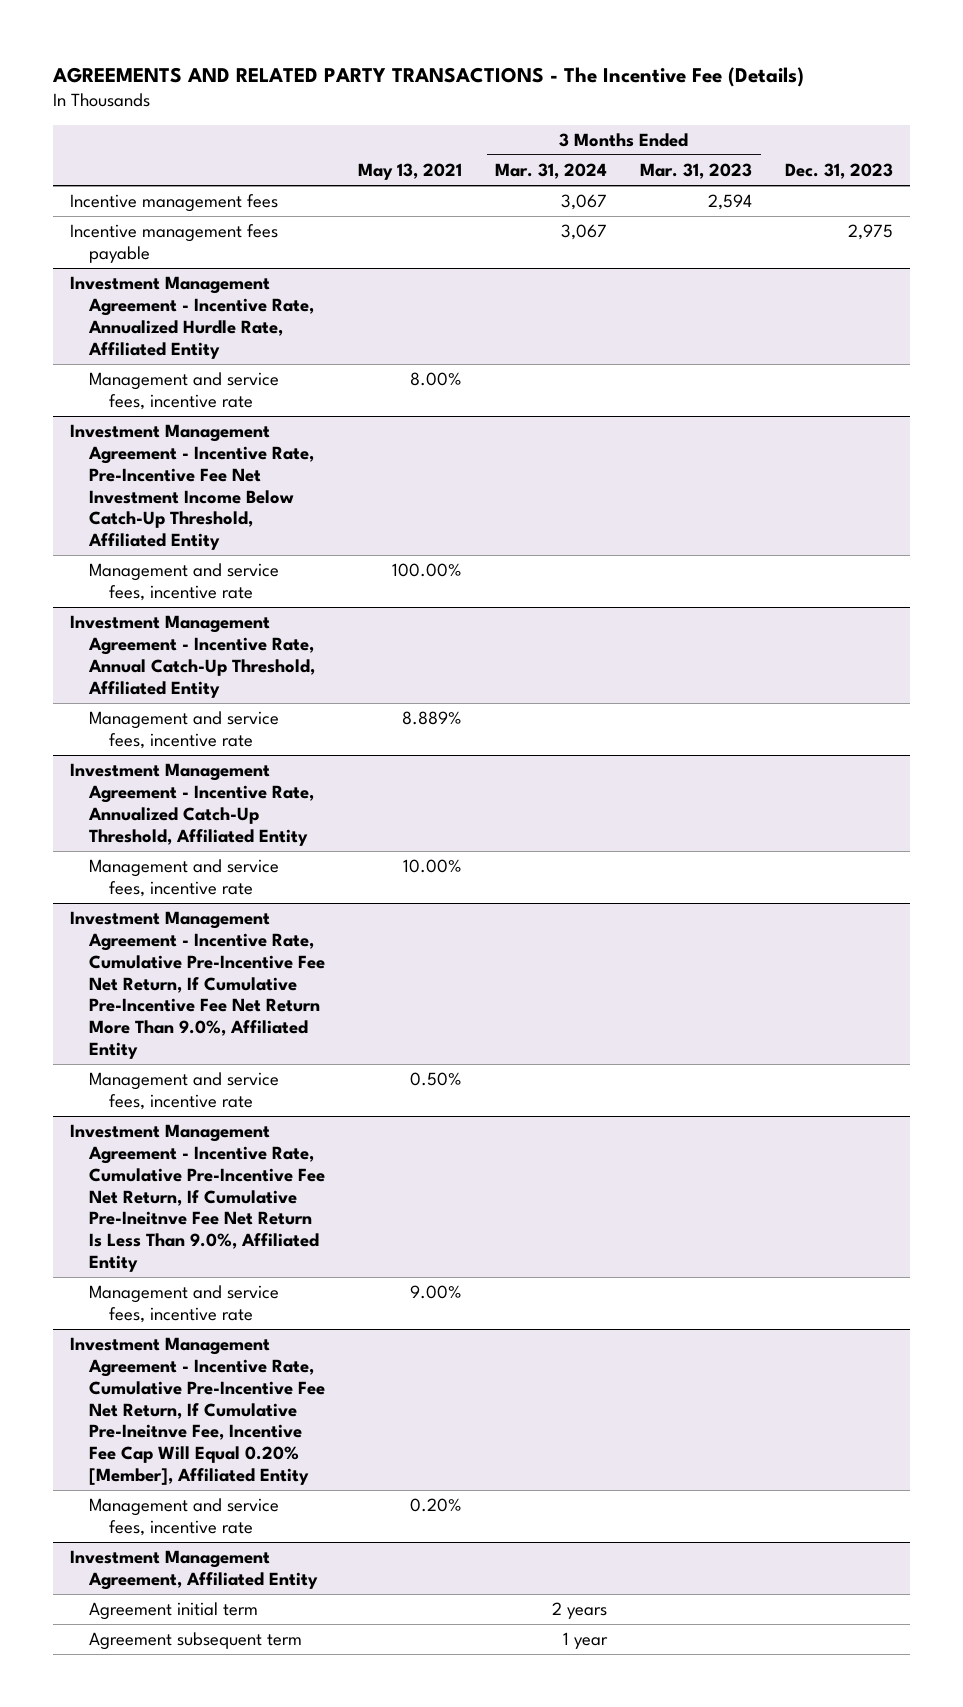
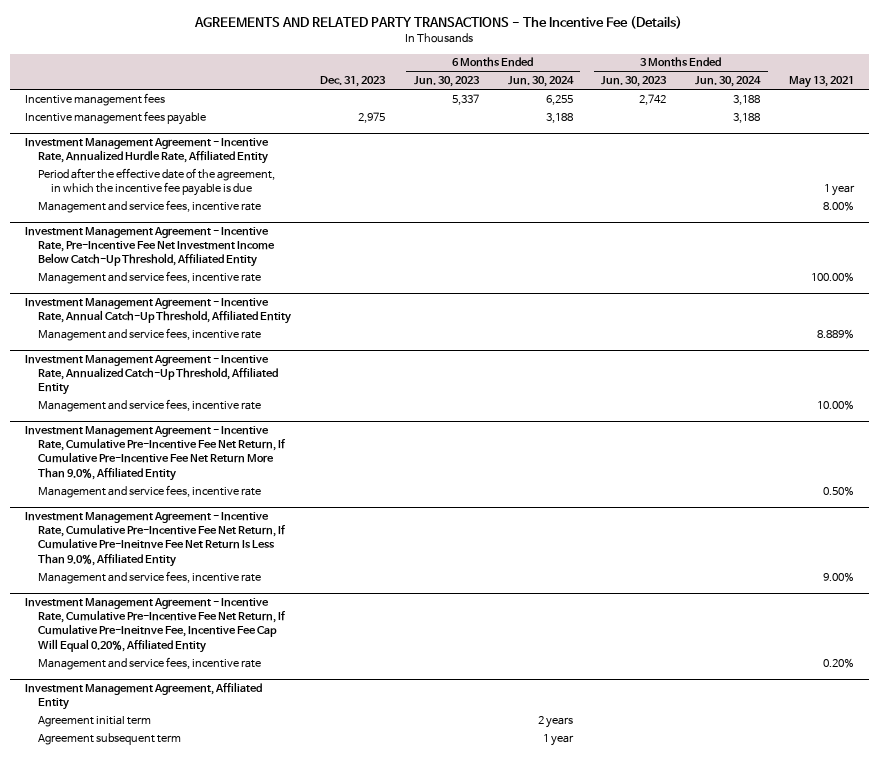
- | May 13, 2021 | 3 Months Ended Mar. 31, 2024 | 3 Months Ended Mar. 31, 2023 | Dec. 31, 2023
+ | Dec. 31, 2023 | 6 Months Ended Jun. 30, 2023 | 6 Months Ended Jun. 30, 2024 | 3 Months Ended Jun. 30, 2023 | 3 Months Ended Jun. 30, 2024 | May 13, 2021
@ Investment Management Agreement - Incentive Rate, Annualized Hurdle Rate, Affiliated Entity
+ Period after the effective date of the agreement, in which the incentive fee payable is due | | | | | | 1 year
- Investment Management Agreement - Incentive Rate, Cumulative Pre-Incentive Fee Net Return, If Cumulative Pre-Ineitnve Fee, Incentive Fee Cap Will Equal 0.20% [Member], Affiliated Entity
+ Investment Management Agreement - Incentive Rate, Cumulative Pre-Incentive Fee Net Return, If Cumulative Pre-Ineitnve Fee, Incentive Fee Cap Will Equal 0.20%, Affiliated Entity

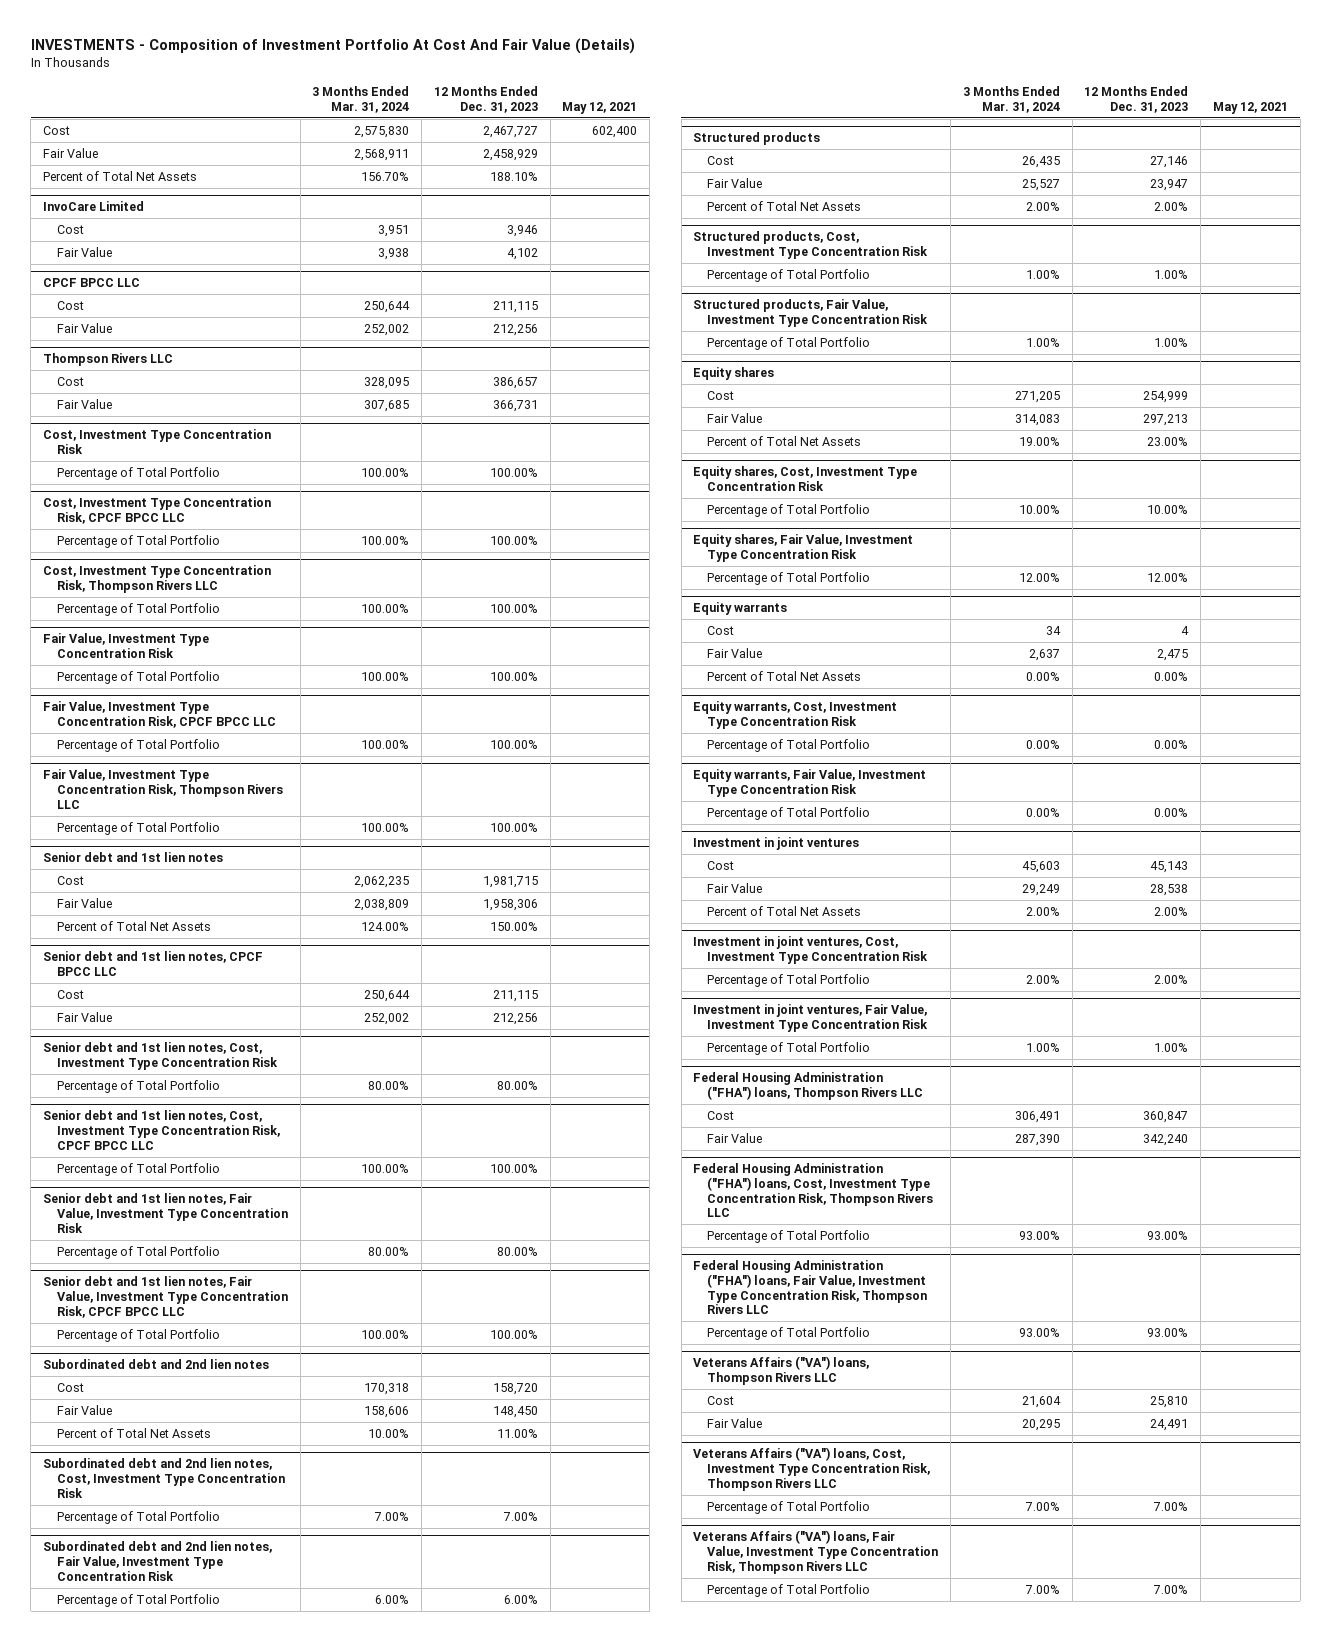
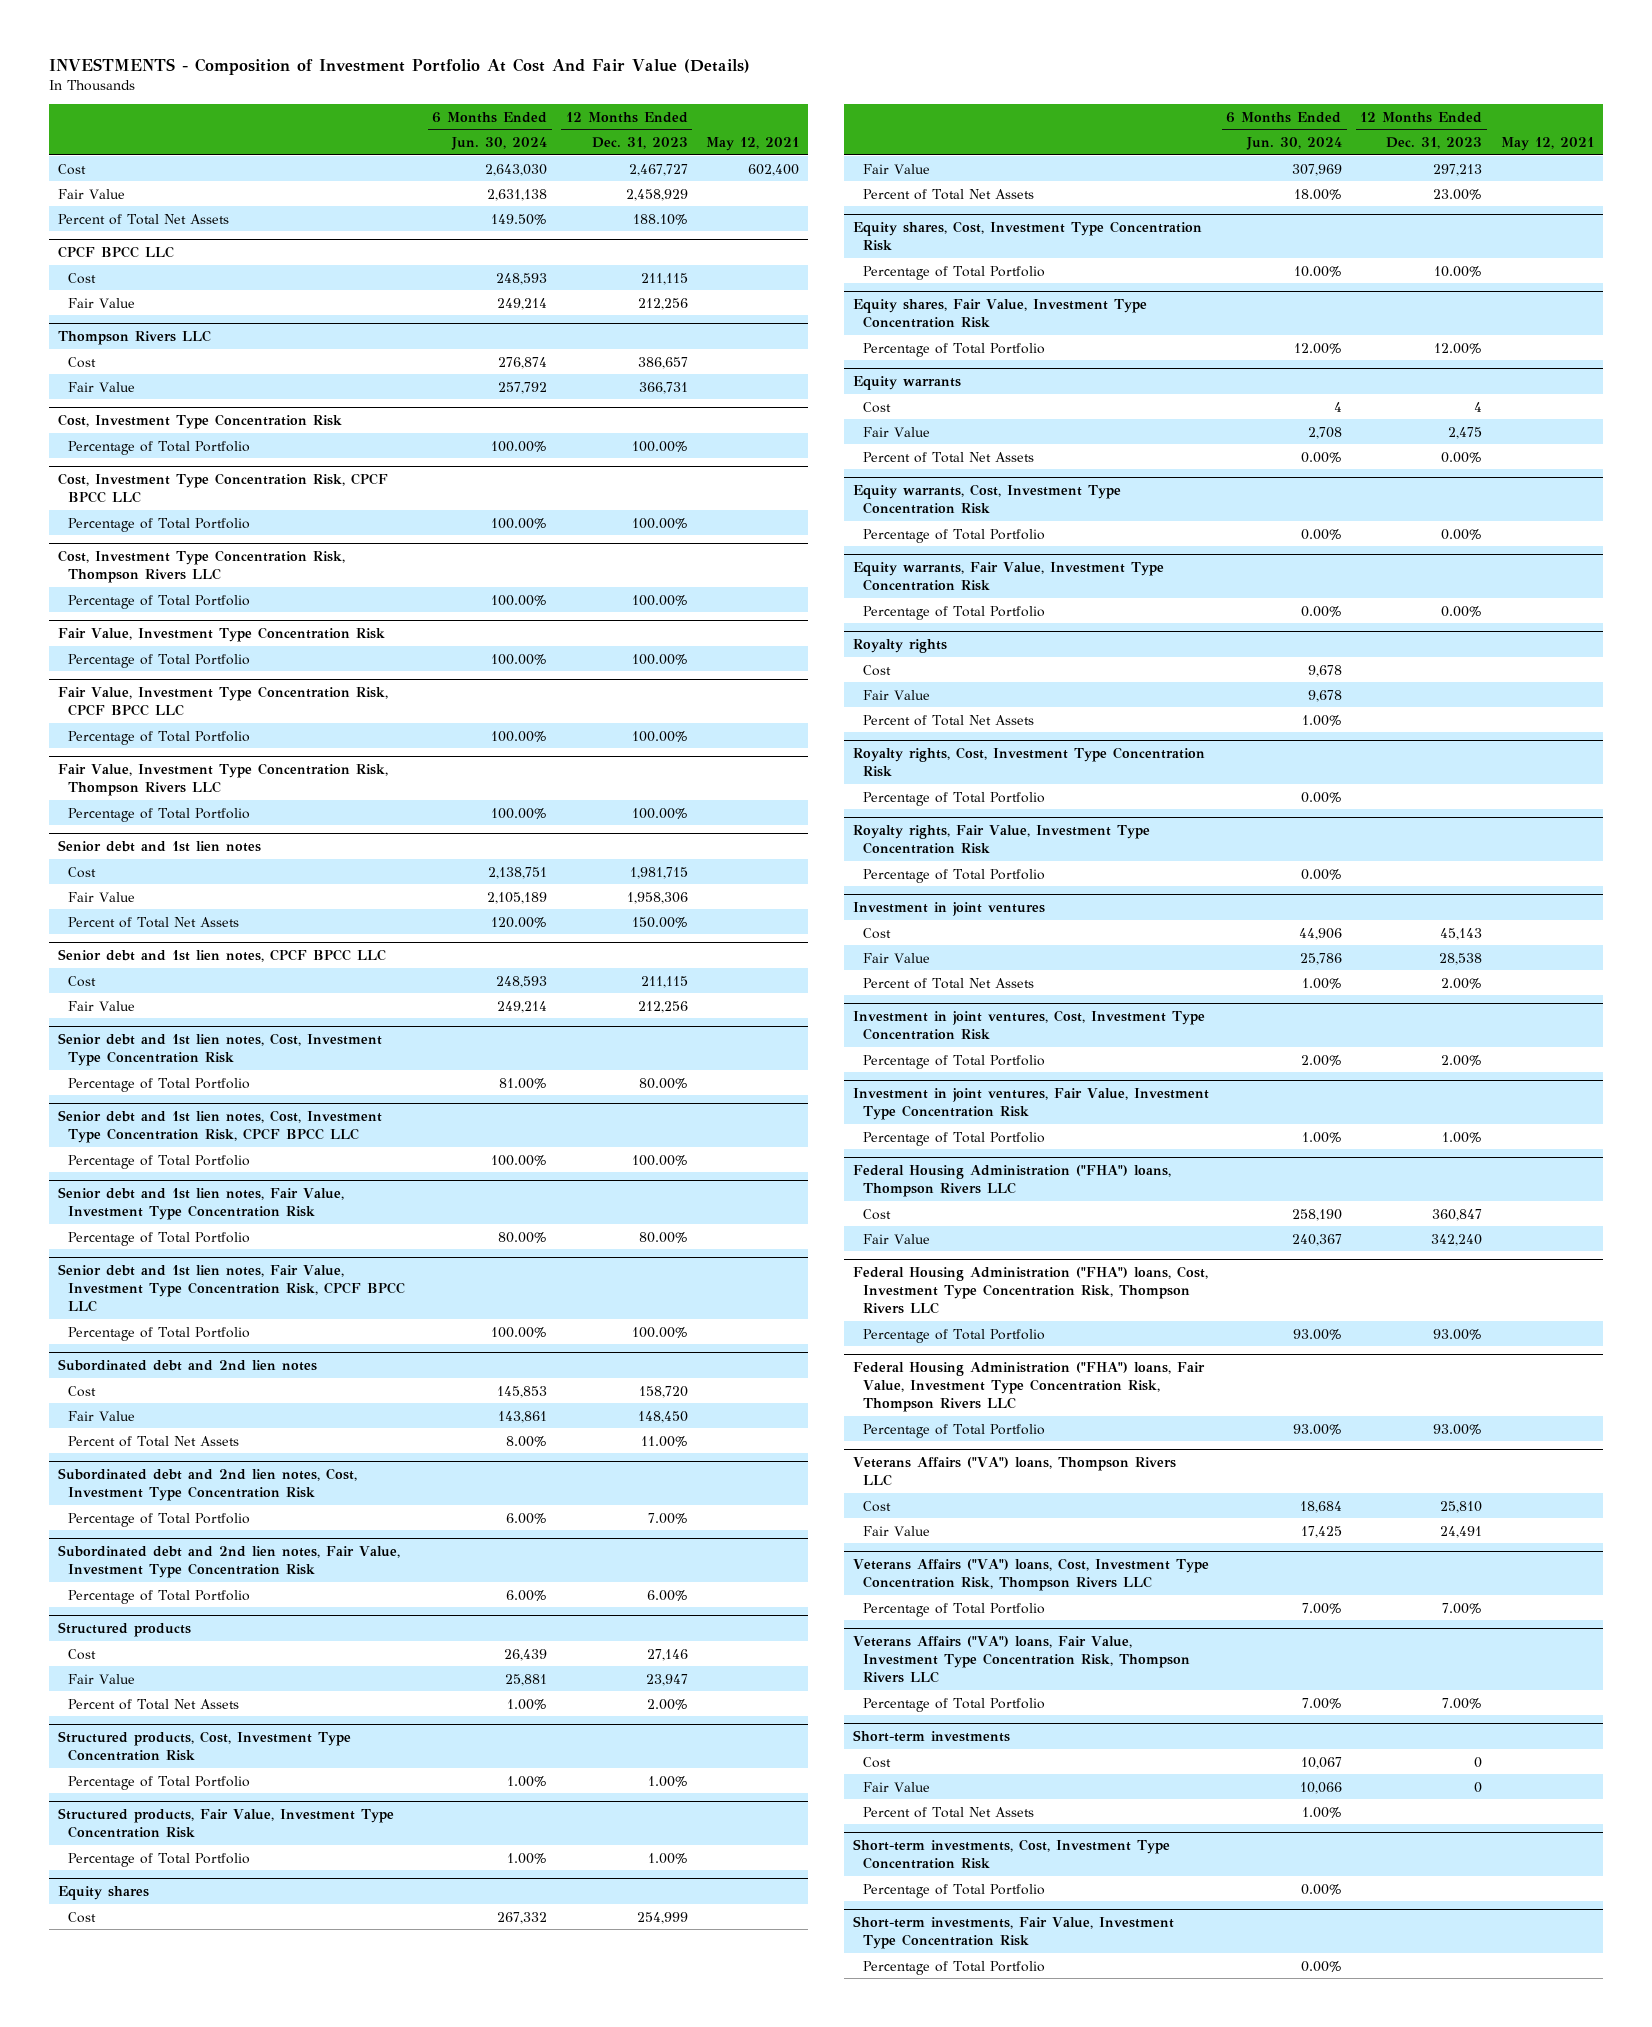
- | 3 Months Ended Mar. 31, 2024 | 12 Months Ended Dec. 31, 2023 | May 12, 2021
+ | 6 Months Ended Jun. 30, 2024 | 12 Months Ended Dec. 31, 2023 | May 12, 2021
- InvoCare Limited
- Cost | 3,951 | 3,946 |
- Fair Value | 3,938 | 4,102 |
+ Royalty rights
+ Cost | 9,678 | |
+ Fair Value | 9,678 | |
+ Percent of Total Net Assets | 1.00% | |
+ Royalty rights, Cost, Investment Type Concentration Risk
+ Percentage of Total Portfolio | 0.00% | |
+ Royalty rights, Fair Value, Investment Type Concentration Risk
+ Percentage of Total Portfolio | 0.00% | |
+ Short-term investments
+ Cost | 10,067 | 0 |
+ Fair Value | 10,066 | 0 |
+ Percent of Total Net Assets | 1.00% | |
+ Short-term investments, Cost, Investment Type Concentration Risk
+ Percentage of Total Portfolio | 0.00% | |
+ Short-term investments, Fair Value, Investment Type Concentration Risk
+ Percentage of Total Portfolio | 0.00% | |

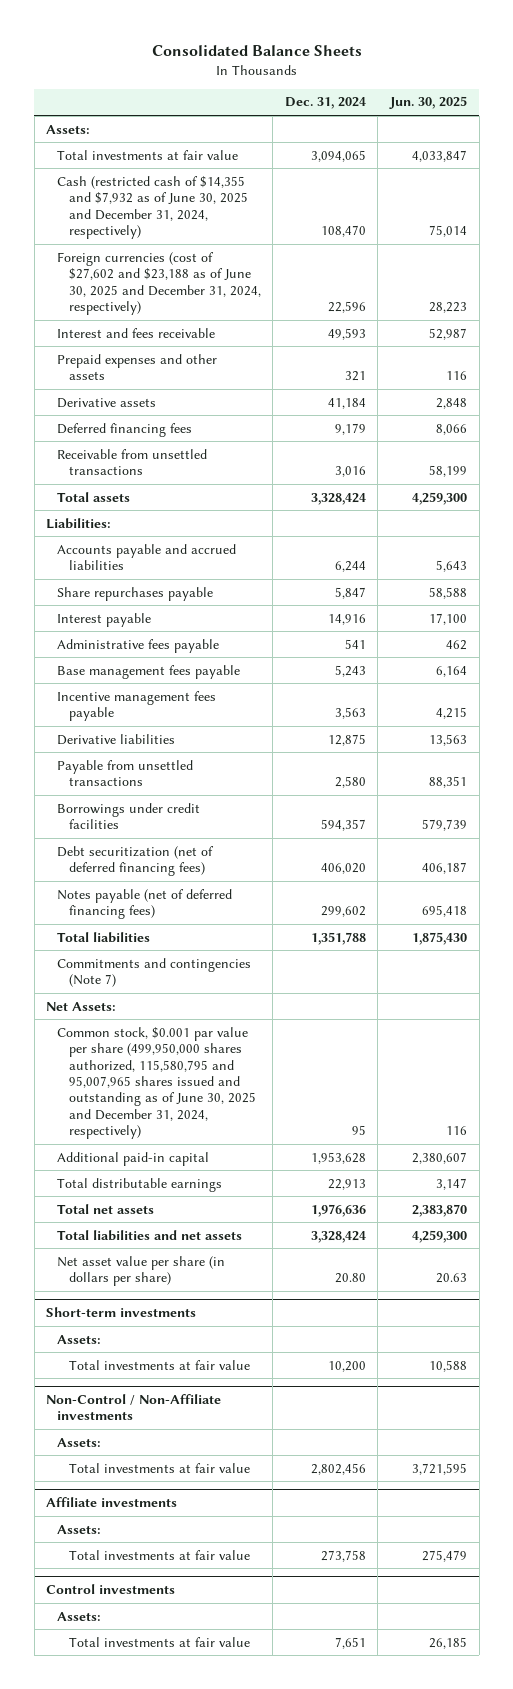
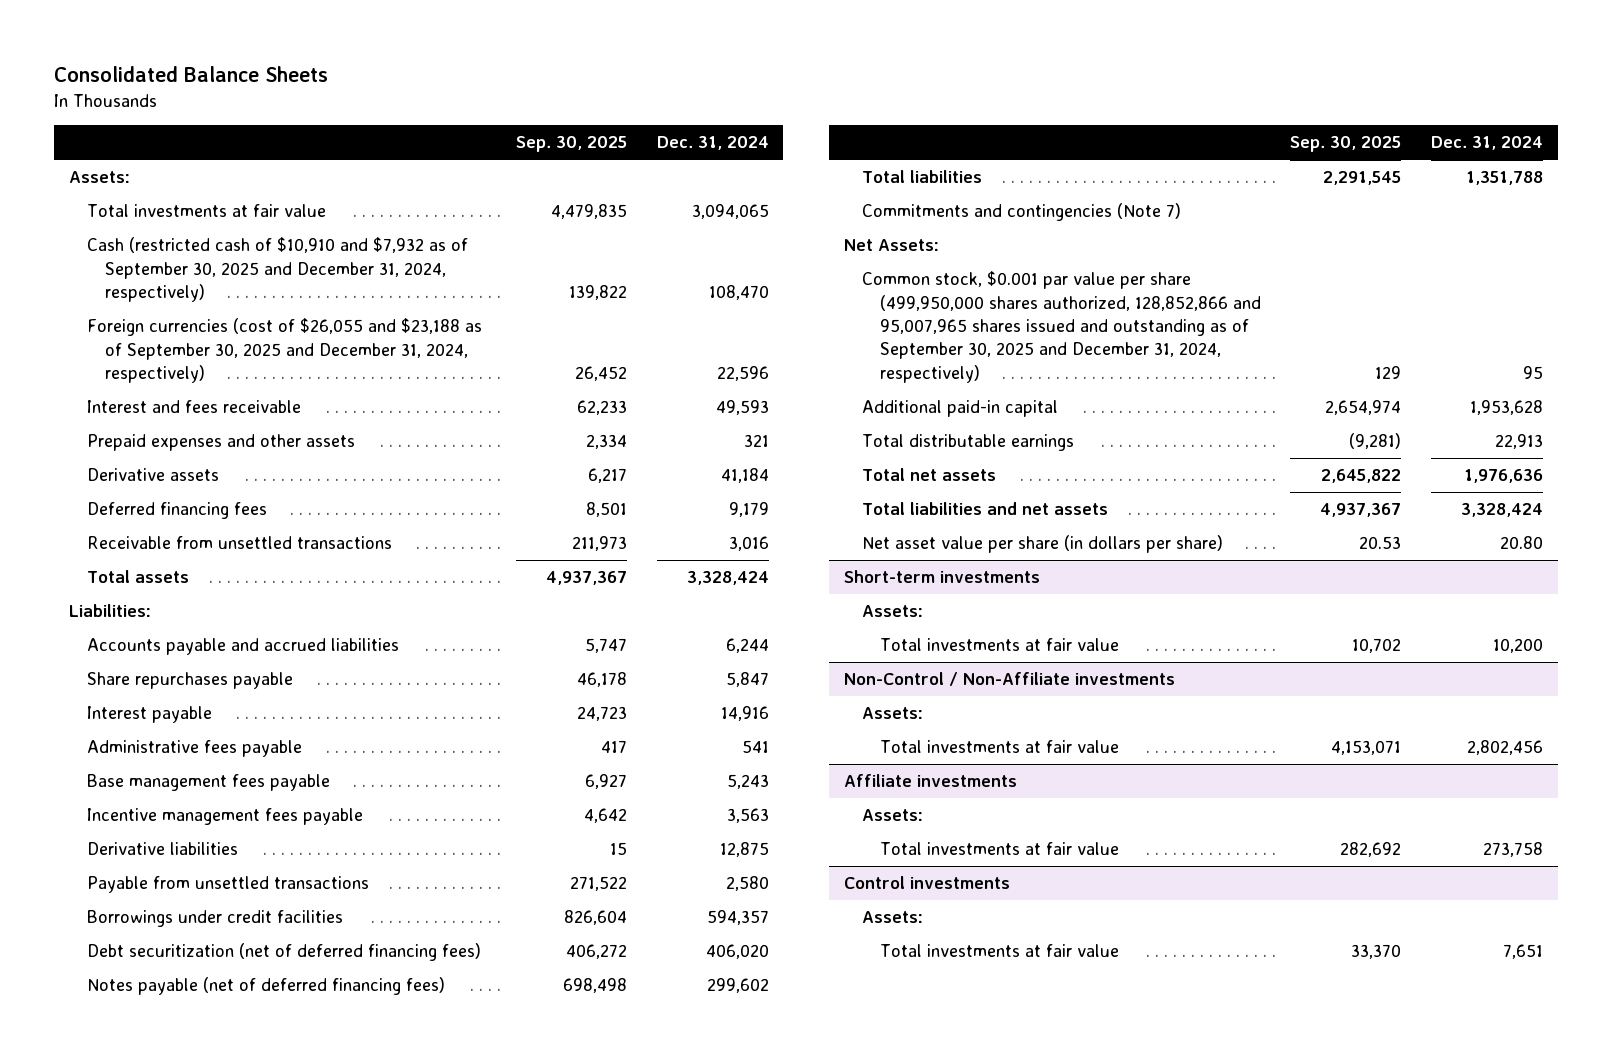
- | Dec. 31, 2024 | Jun. 30, 2025
+ | Sep. 30, 2025 | Dec. 31, 2024
- Cash (restricted cash of $14,355 and $7,932 as of June 30, 2025 and December 31, 2024, respectively) | 108,470 | 75,014
- Foreign currencies (cost of $27,602 and $23,188 as of June 30, 2025 and December 31, 2024, respectively) | 22,596 | 28,223
+ Cash (restricted cash of $10,910 and $7,932 as of September 30, 2025 and December 31, 2024, respectively) | 139,822 | 108,470
+ Foreign currencies (cost of $26,055 and $23,188 as of September 30, 2025 and December 31, 2024, respectively) | 26,452 | 22,596
- Common stock, $0.001 par value per share (499,950,000 shares authorized, 115,580,795 and 95,007,965 shares issued and outstanding as of June 30, 2025 and December 31, 2024, respectively) | 95 | 116
+ Common stock, $0.001 par value per share (499,950,000 shares authorized, 128,852,866 and 95,007,965 shares issued and outstanding as of September 30, 2025 and December 31, 2024, respectively) | 129 | 95

